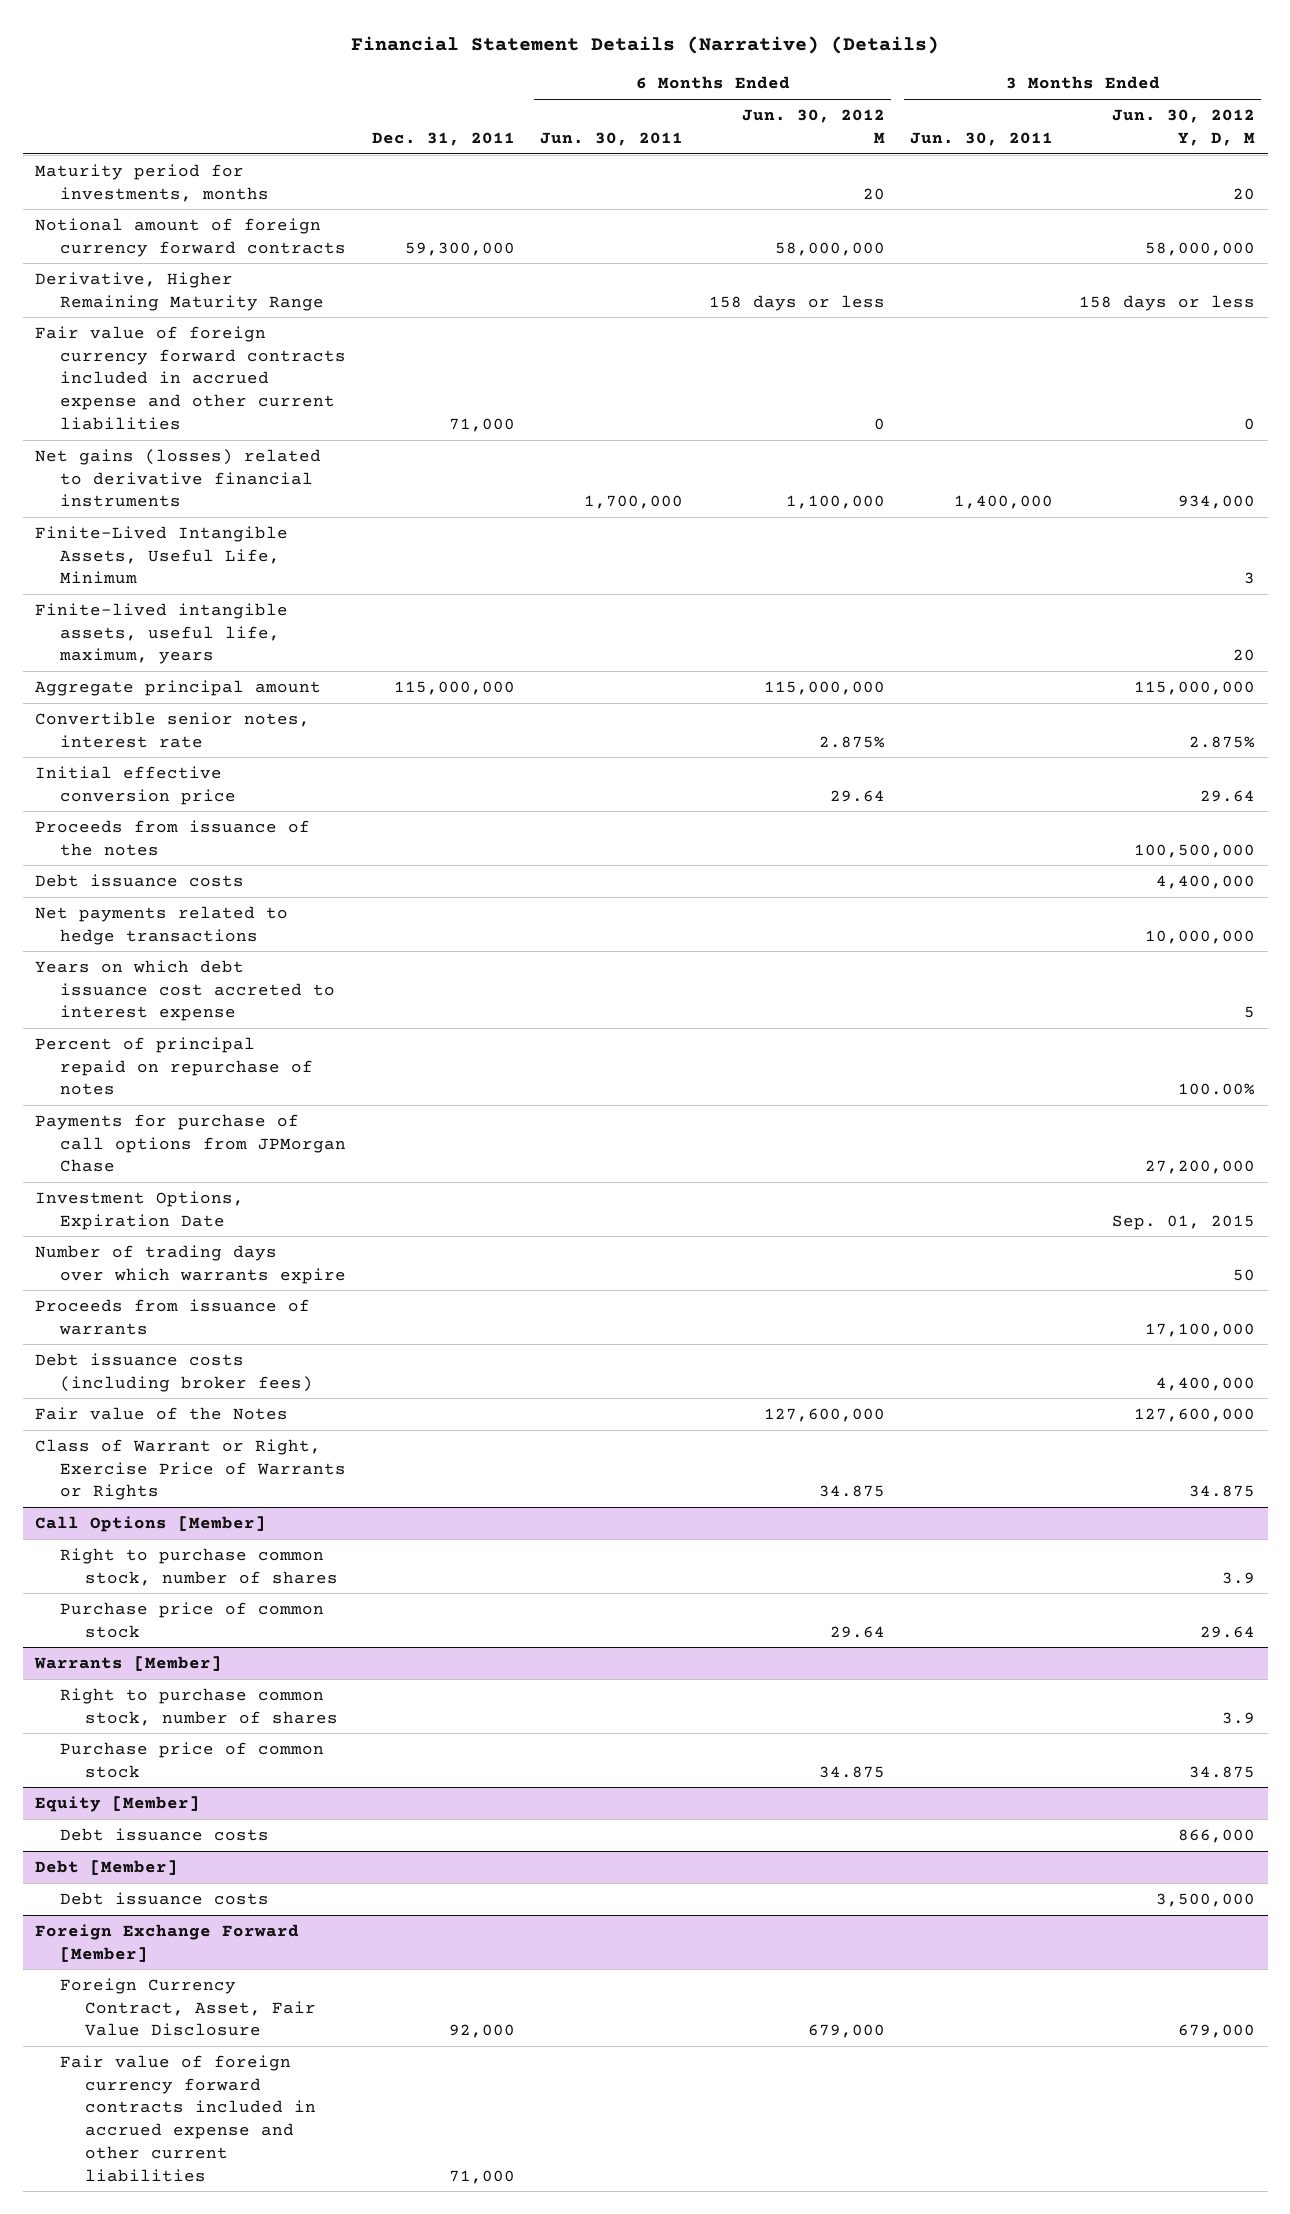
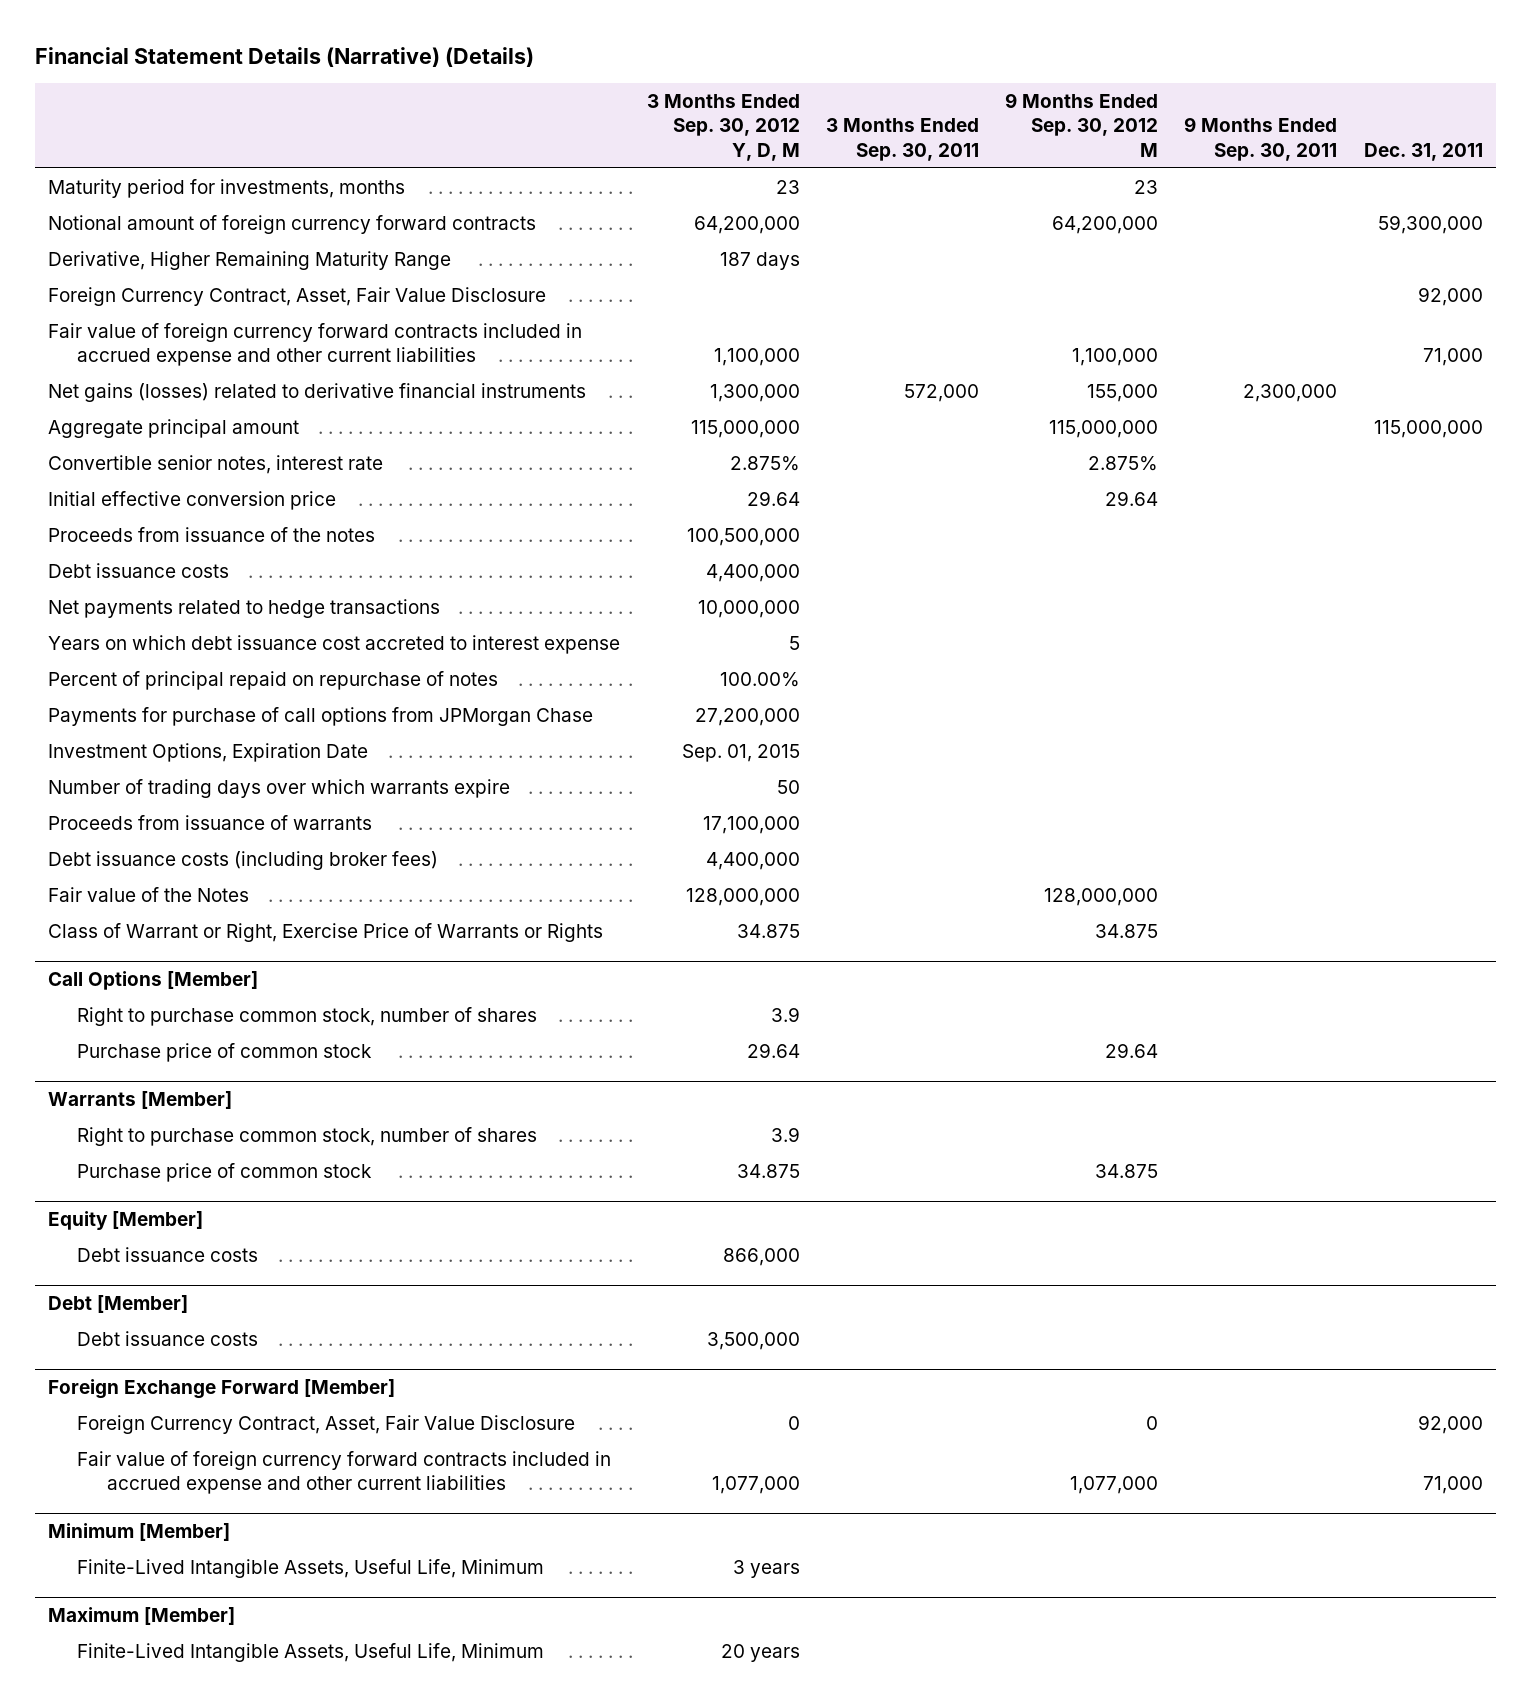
- | Dec. 31, 2011 | 6 Months Ended Jun. 30, 2011 | 6 Months Ended Jun. 30, 2012 M | 3 Months Ended Jun. 30, 2011 | 3 Months Ended Jun. 30, 2012 Y, D, M
+ | 3 Months Ended Sep. 30, 2012 Y, D, M | 3 Months Ended Sep. 30, 2011 | 9 Months Ended Sep. 30, 2012 M | 9 Months Ended Sep. 30, 2011 | Dec. 31, 2011
+ Foreign Currency Contract, Asset, Fair Value Disclosure | | | | | 92,000
- Finite-Lived Intangible Assets, Useful Life, Minimum | | | | | 3
- Finite-lived intangible assets, useful life, maximum, years | | | | | 20
+ Minimum [Member]
+ Finite-Lived Intangible Assets, Useful Life, Minimum | 3 years | | | |
+ Maximum [Member]
+ Finite-Lived Intangible Assets, Useful Life, Minimum | 20 years | | | |

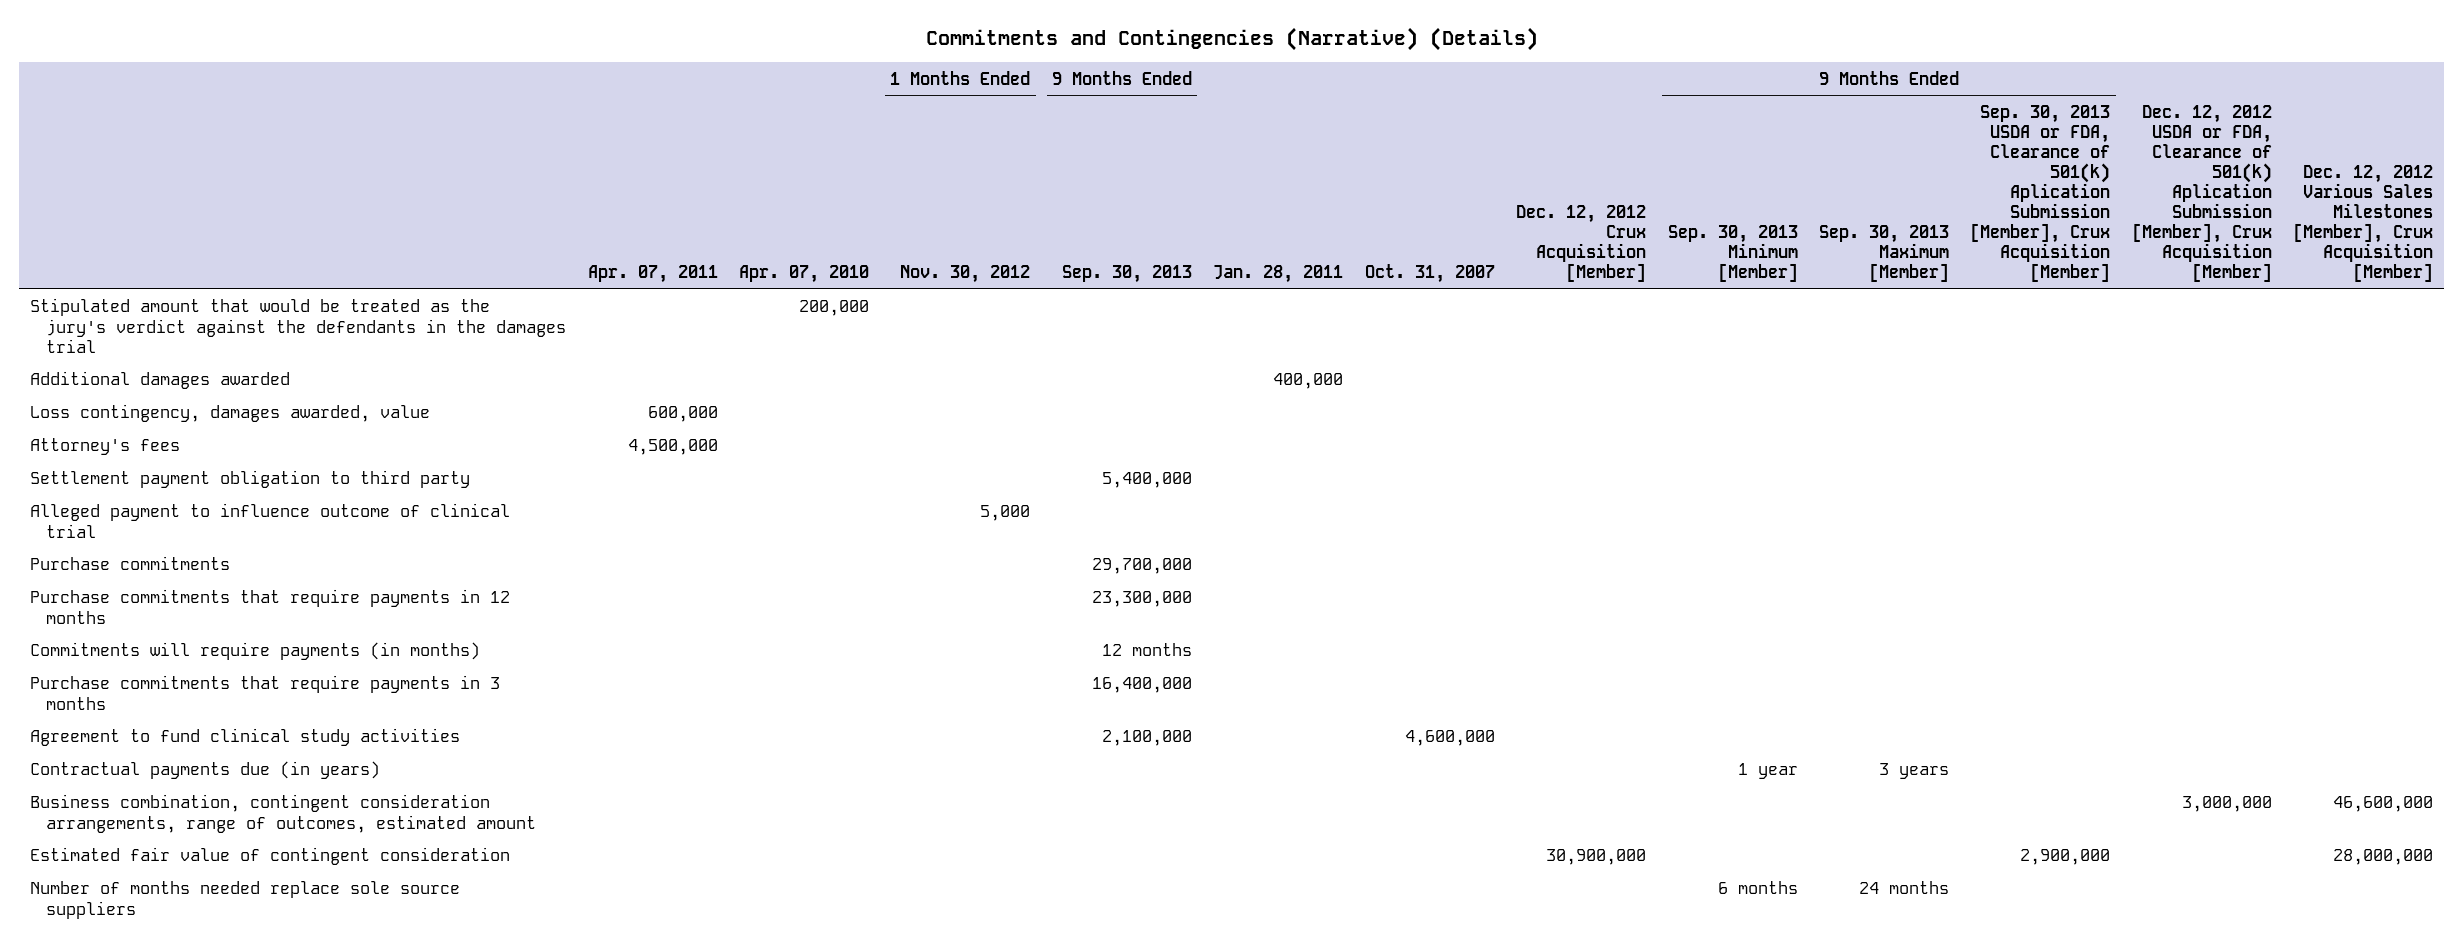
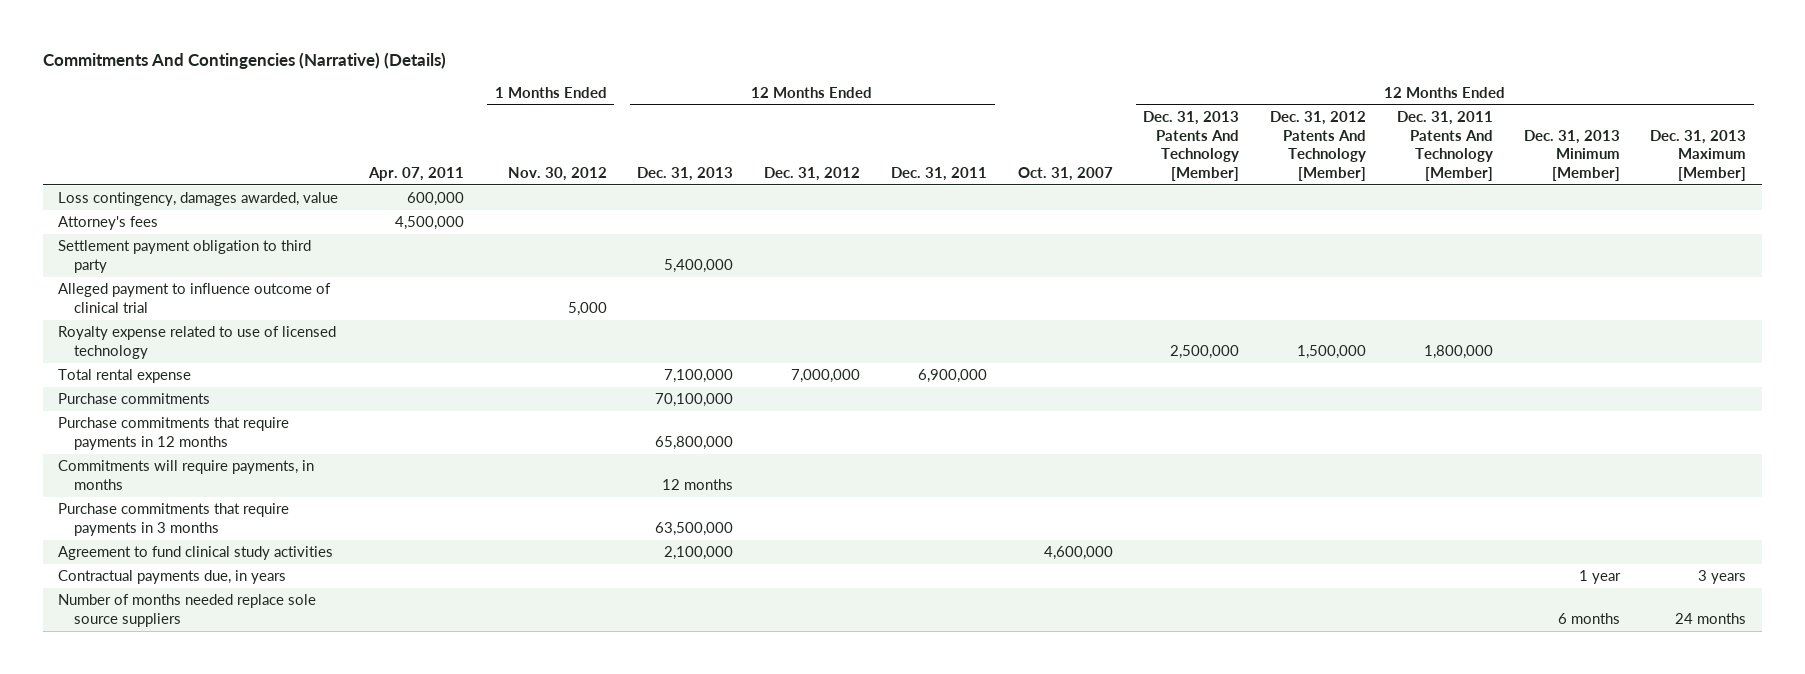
- Commitments and Contingencies (Narrative) (Details)
+ Commitments And Contingencies (Narrative) (Details)
- | Apr. 07, 2011 | Apr. 07, 2010 | 1 Months Ended Nov. 30, 2012 | 9 Months Ended Sep. 30, 2013 | Jan. 28, 2011 | Oct. 31, 2007 | Dec. 12, 2012 Crux Acquisition [Member] | 9 Months Ended Sep. 30, 2013 Minimum [Member] | 9 Months Ended Sep. 30, 2013 Maximum [Member] | 9 Months Ended Sep. 30, 2013 USDA or FDA, Clearance of 501(k) Aplication Submission [Member], Crux Acquisition [Member] | Dec. 12, 2012 USDA or FDA, Clearance of 501(k) Aplication Submission [Member], Crux Acquisition [Member] | Dec. 12, 2012 Various Sales Milestones [Member], Crux Acquisition [Member]
+ | Apr. 07, 2011 | 1 Months Ended Nov. 30, 2012 | 12 Months Ended Dec. 31, 2013 | 12 Months Ended Dec. 31, 2012 | 12 Months Ended Dec. 31, 2011 | Oct. 31, 2007 | 12 Months Ended Dec. 31, 2013 Patents And Technology [Member] | 12 Months Ended Dec. 31, 2012 Patents And Technology [Member] | 12 Months Ended Dec. 31, 2011 Patents And Technology [Member] | 12 Months Ended Dec. 31, 2013 Minimum [Member] | 12 Months Ended Dec. 31, 2013 Maximum [Member]
- Stipulated amount that would be treated as the jury's verdict against the defendants in the damages trial | | 200,000 | | | | | | | | | |
- Additional damages awarded | | | | | 400,000 | | | | | | |
+ Royalty expense related to use of licensed technology | | | | | | | 2,500,000 | 1,500,000 | 1,800,000 | |
+ Total rental expense | | | 7,100,000 | 7,000,000 | 6,900,000 | | | | | |
- Commitments will require payments (in months) | | | | 12 months | | | | | | | |
+ Commitments will require payments, in months | | | 12 months | | | | | | | |
- Contractual payments due (in years) | | | | | | | | 1 year | 3 years | | |
- Business combination, contingent consideration arrangements, range of outcomes, estimated amount | | | | | | | | | | | 3,000,000 | 46,600,000
- Estimated fair value of contingent consideration | | | | | | | 30,900,000 | | | 2,900,000 | | 28,000,000
+ Contractual payments due, in years | | | | | | | | | | 1 year | 3 years

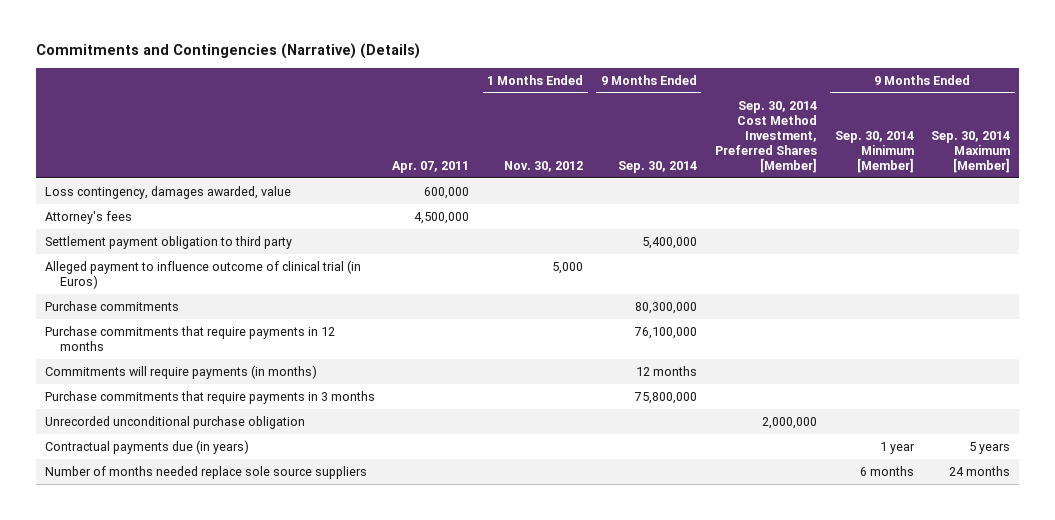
- Commitments And Contingencies (Narrative) (Details)
+ Commitments and Contingencies (Narrative) (Details)
- | Apr. 07, 2011 | 1 Months Ended Nov. 30, 2012 | 12 Months Ended Dec. 31, 2013 | 12 Months Ended Dec. 31, 2012 | 12 Months Ended Dec. 31, 2011 | Oct. 31, 2007 | 12 Months Ended Dec. 31, 2013 Patents And Technology [Member] | 12 Months Ended Dec. 31, 2012 Patents And Technology [Member] | 12 Months Ended Dec. 31, 2011 Patents And Technology [Member] | 12 Months Ended Dec. 31, 2013 Minimum [Member] | 12 Months Ended Dec. 31, 2013 Maximum [Member]
+ | Apr. 07, 2011 | 1 Months Ended Nov. 30, 2012 | 9 Months Ended Sep. 30, 2014 | Sep. 30, 2014 Cost Method Investment, Preferred Shares [Member] | 9 Months Ended Sep. 30, 2014 Minimum [Member] | 9 Months Ended Sep. 30, 2014 Maximum [Member]
- Alleged payment to influence outcome of clinical trial | | 5,000 | | | | | | | | |
- Royalty expense related to use of licensed technology | | | | | | | 2,500,000 | 1,500,000 | 1,800,000 | |
- Total rental expense | | | 7,100,000 | 7,000,000 | 6,900,000 | | | | | |
+ Alleged payment to influence outcome of clinical trial (in Euros) | | 5,000 | | | |
- Commitments will require payments, in months | | | 12 months | | | | | | | |
+ Commitments will require payments (in months) | | | 12 months | | |
- Agreement to fund clinical study activities | | | 2,100,000 | | | 4,600,000 | | | | |
- Contractual payments due, in years | | | | | | | | | | 1 year | 3 years
+ Unrecorded unconditional purchase obligation | | | | 2,000,000 | |
+ Contractual payments due (in years) | | | | | 1 year | 5 years

